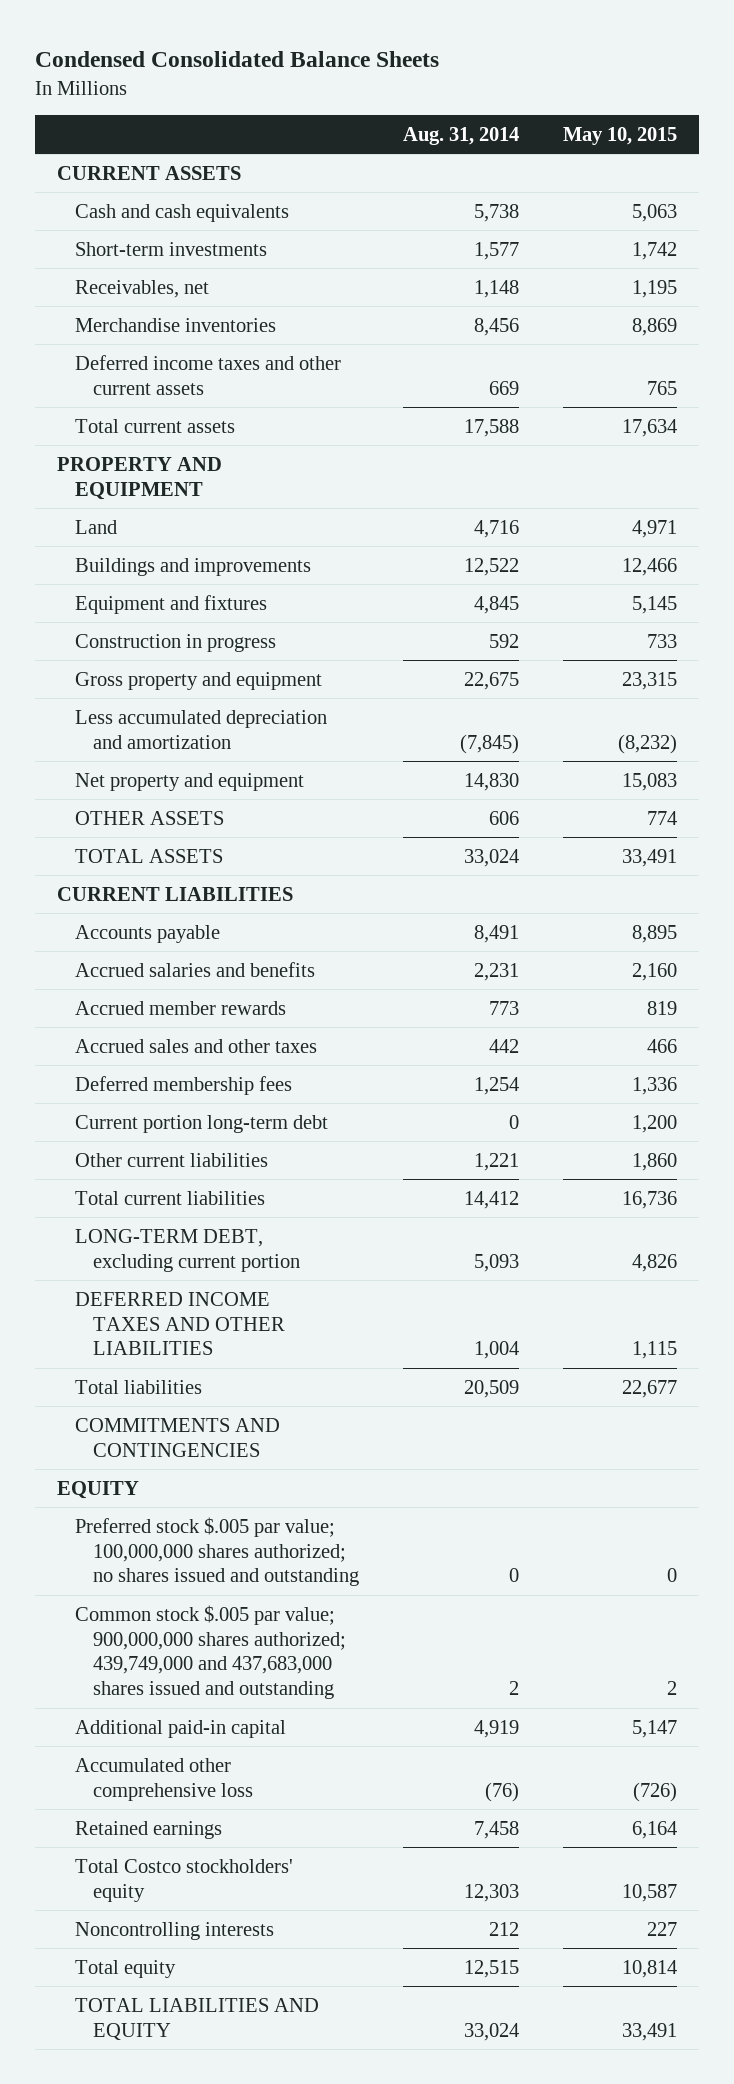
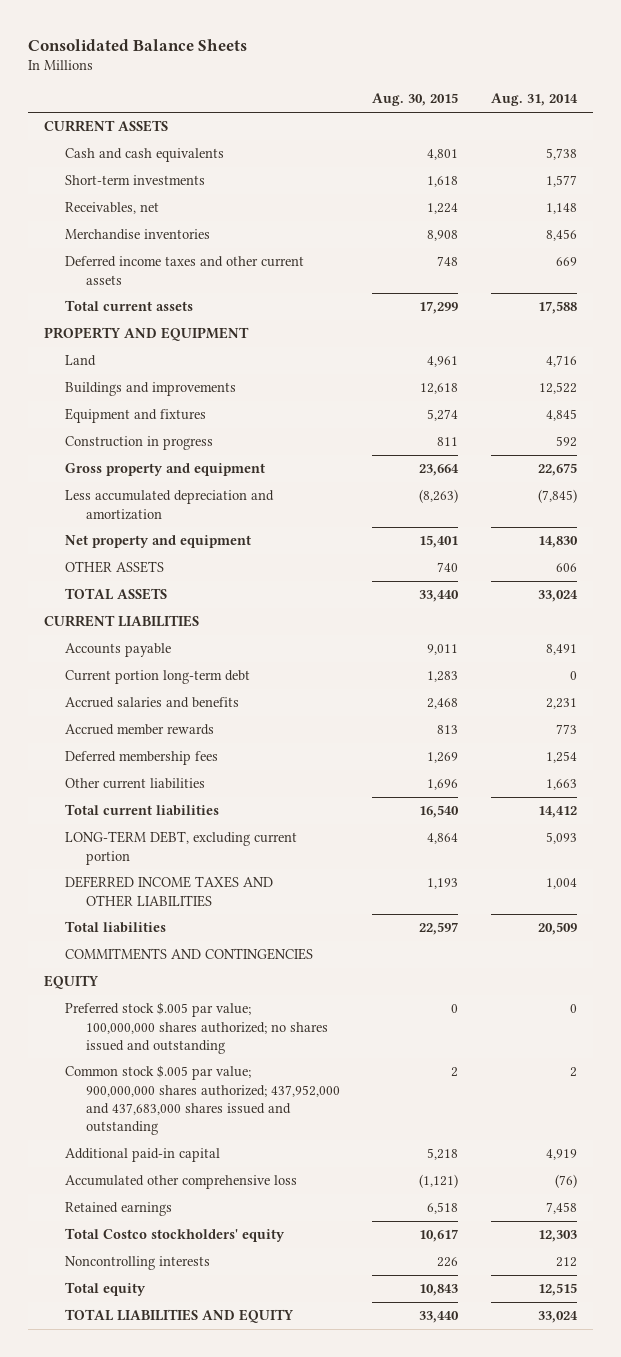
- Condensed Consolidated Balance Sheets
+ Consolidated Balance Sheets
- | Aug. 31, 2014 | May 10, 2015
+ | Aug. 30, 2015 | Aug. 31, 2014
moved up: Current portion long-term debt | 1,283 | 0
- Accrued sales and other taxes | 442 | 466
- Other current liabilities | 1,221 | 1,860
+ Other current liabilities | 1,696 | 1,663
- Common stock $.005 par value; 900,000,000 shares authorized; 439,749,000 and 437,683,000 shares issued and outstanding | 2 | 2
+ Common stock $.005 par value; 900,000,000 shares authorized; 437,952,000 and 437,683,000 shares issued and outstanding | 2 | 2

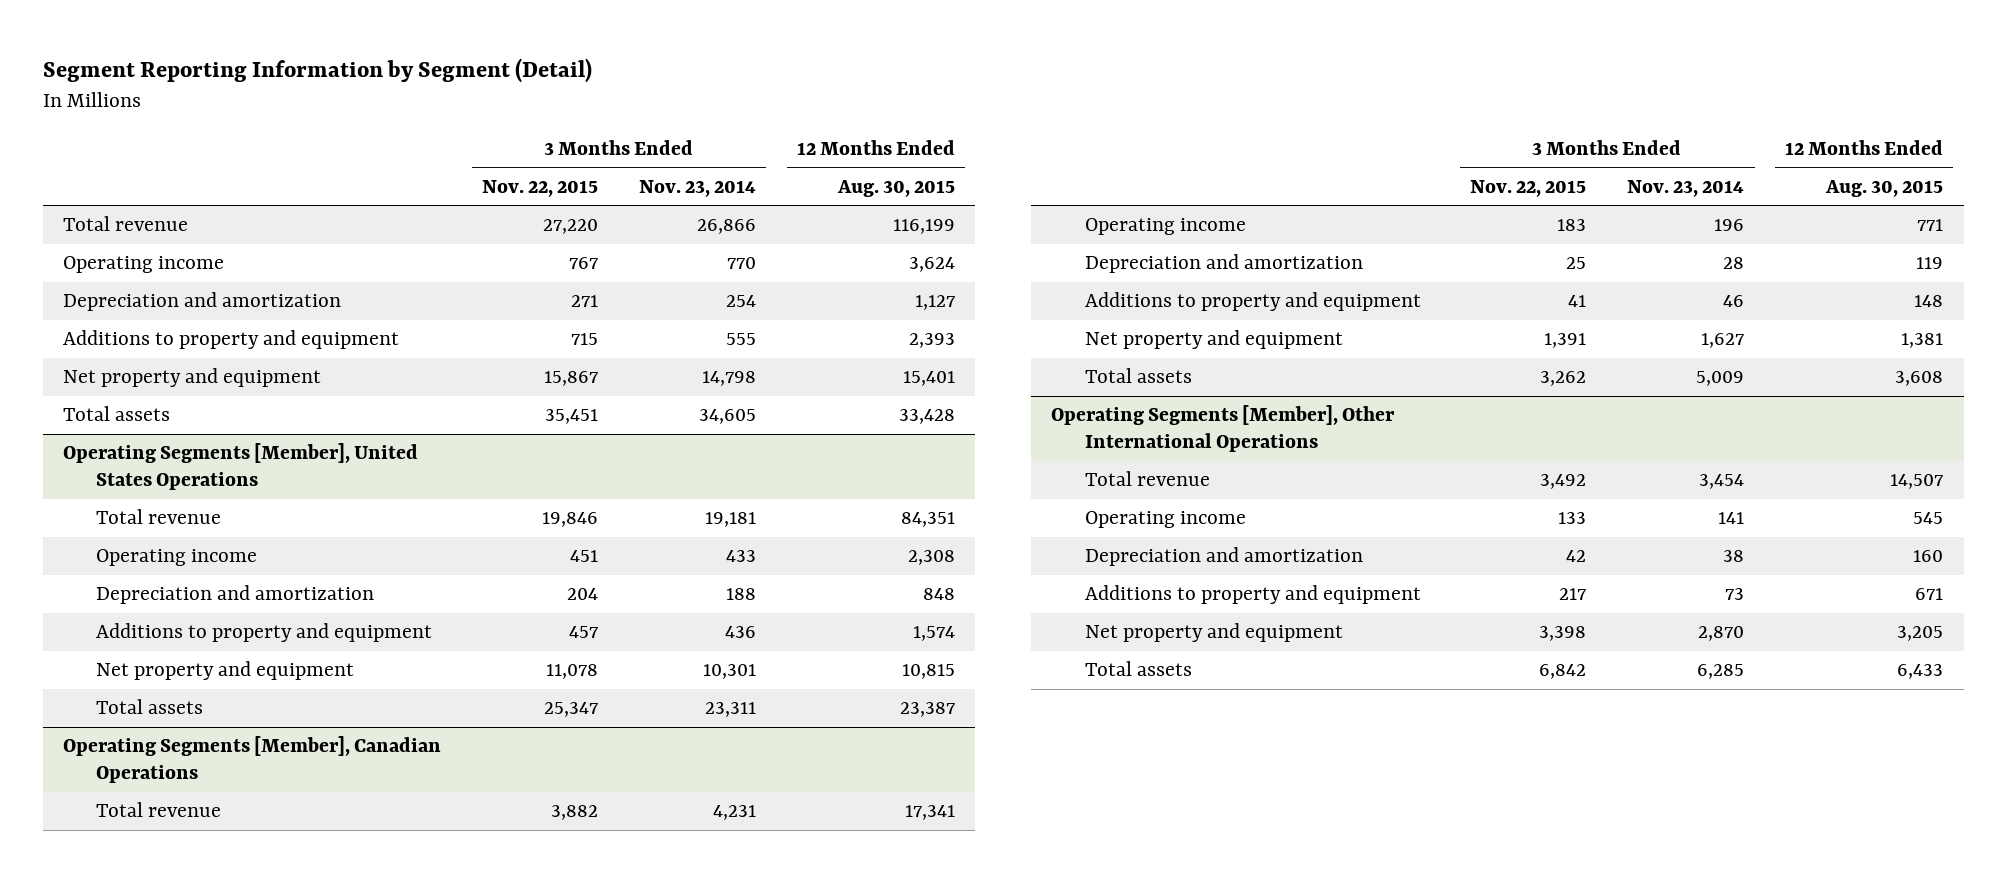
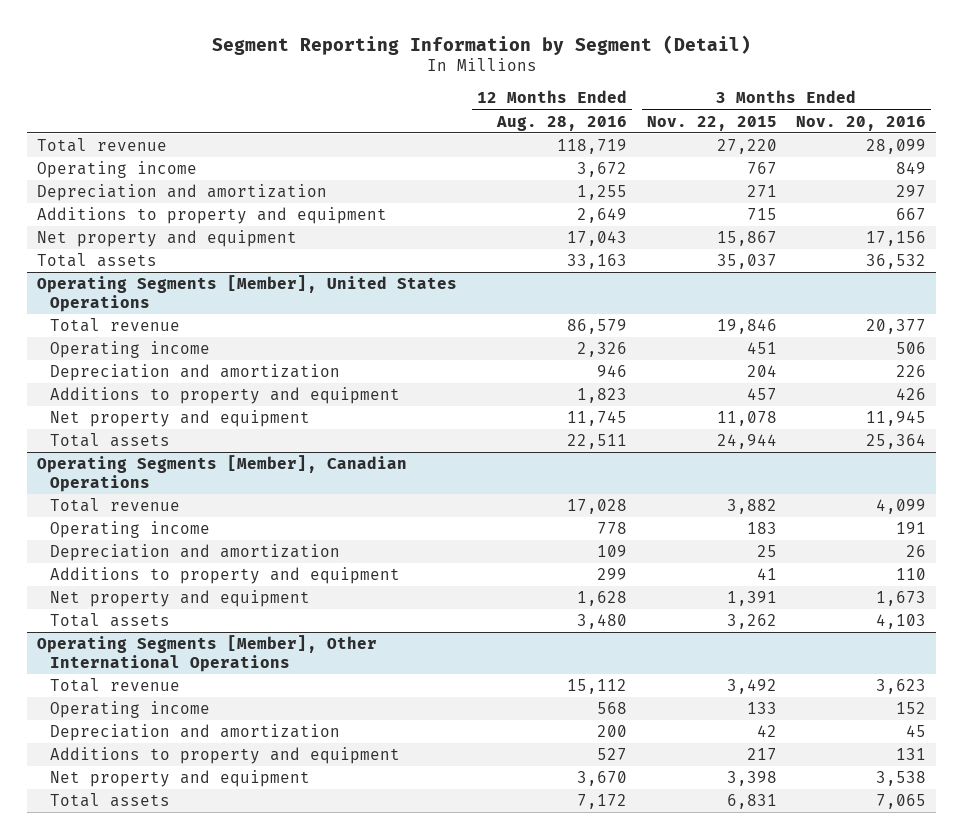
- | 3 Months Ended Nov. 22, 2015 | 3 Months Ended Nov. 23, 2014 | 12 Months Ended Aug. 30, 2015
+ | 12 Months Ended Aug. 28, 2016 | 3 Months Ended Nov. 22, 2015 | 3 Months Ended Nov. 20, 2016
- Total assets | 35,451 | 34,605 | 33,428
+ Total assets | 33,163 | 35,037 | 36,532
@ Operating Segments [Member], United States Operations
- Total assets | 25,347 | 23,311 | 23,387
+ Total assets | 22,511 | 24,944 | 25,364
@ Operating Segments [Member], Other International Operations
- Total assets | 6,842 | 6,285 | 6,433
+ Total assets | 7,172 | 6,831 | 7,065

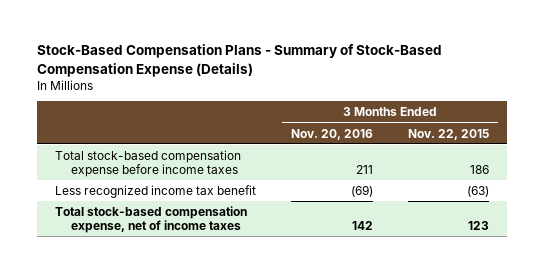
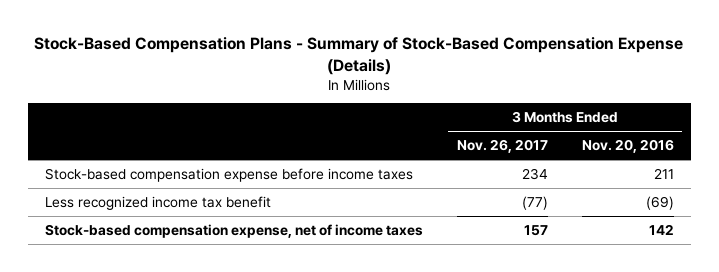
- | 3 Months Ended Nov. 20, 2016 | 3 Months Ended Nov. 22, 2015
+ | 3 Months Ended Nov. 26, 2017 | 3 Months Ended Nov. 20, 2016
- Total stock-based compensation expense before income taxes | 211 | 186
+ Stock-based compensation expense before income taxes | 234 | 211
- Total stock-based compensation expense, net of income taxes | 142 | 123
+ Stock-based compensation expense, net of income taxes | 157 | 142

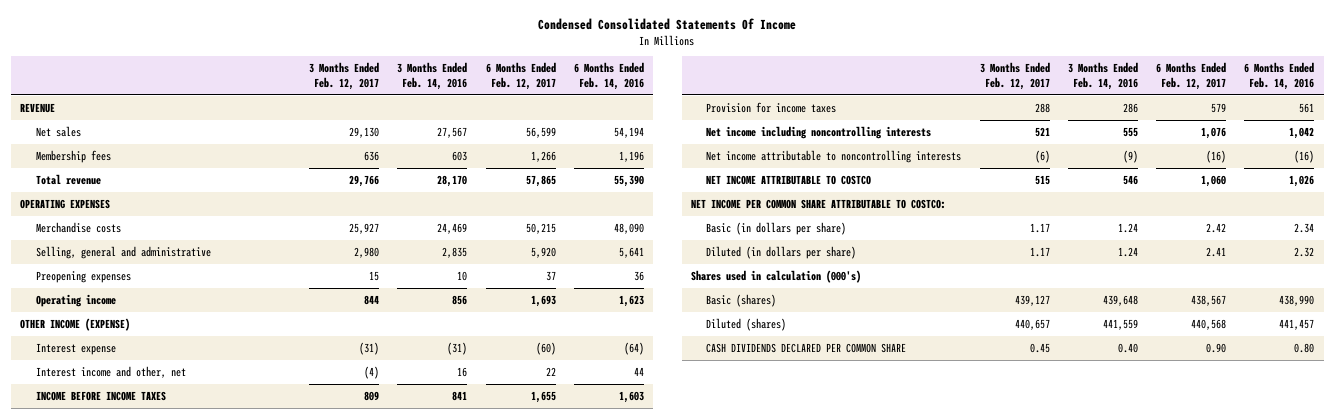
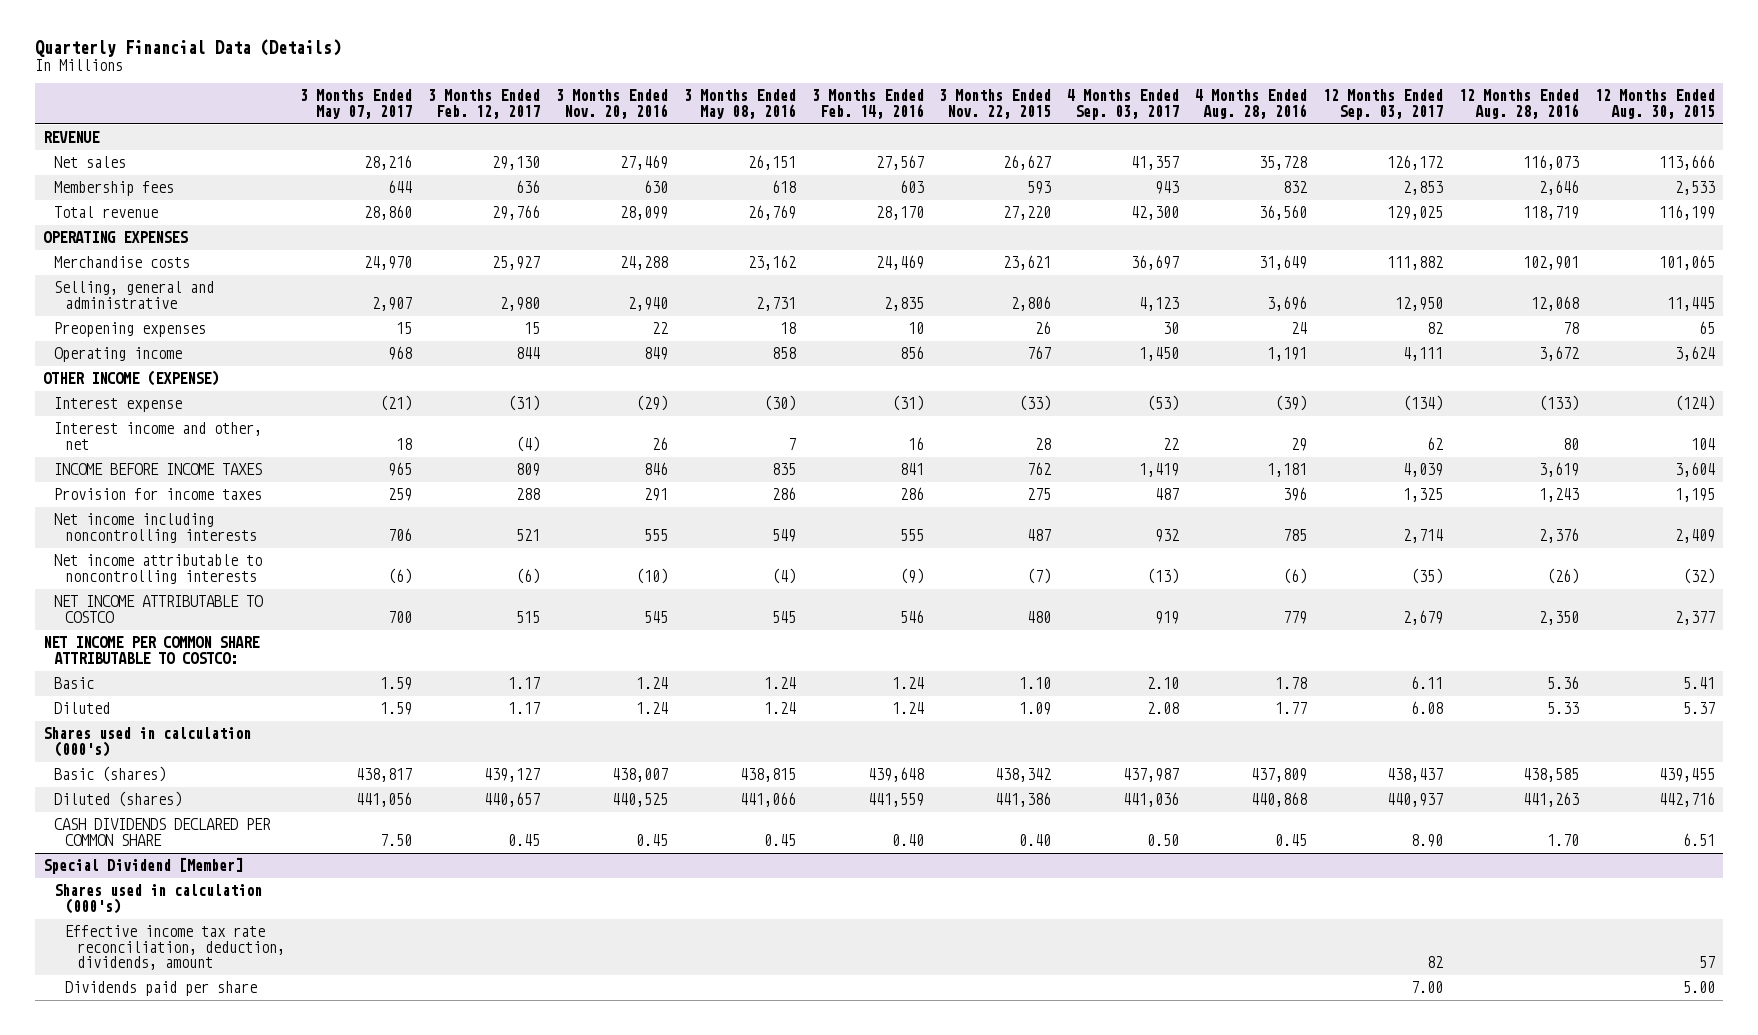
- Condensed Consolidated Statements Of Income
+ Quarterly Financial Data (Details)
- | 3 Months Ended Feb. 12, 2017 | 3 Months Ended Feb. 14, 2016 | 6 Months Ended Feb. 12, 2017 | 6 Months Ended Feb. 14, 2016
+ | 3 Months Ended May 07, 2017 | 3 Months Ended Feb. 12, 2017 | 3 Months Ended Nov. 20, 2016 | 3 Months Ended May 08, 2016 | 3 Months Ended Feb. 14, 2016 | 3 Months Ended Nov. 22, 2015 | 4 Months Ended Sep. 03, 2017 | 4 Months Ended Aug. 28, 2016 | 12 Months Ended Sep. 03, 2017 | 12 Months Ended Aug. 28, 2016 | 12 Months Ended Aug. 30, 2015
- Basic (in dollars per share) | 1.17 | 1.24 | 2.42 | 2.34
- Diluted (in dollars per share) | 1.17 | 1.24 | 2.41 | 2.32
+ Basic | 1.59 | 1.17 | 1.24 | 1.24 | 1.24 | 1.10 | 2.10 | 1.78 | 6.11 | 5.36 | 5.41
+ Diluted | 1.59 | 1.17 | 1.24 | 1.24 | 1.24 | 1.09 | 2.08 | 1.77 | 6.08 | 5.33 | 5.37
+ Special Dividend [Member]
+ Shares used in calculation (000's)
+ Effective income tax rate reconciliation, deduction, dividends, amount | | | | | | | | | 82 | | 57
+ Dividends paid per share | | | | | | | | | 7.00 | | 5.00

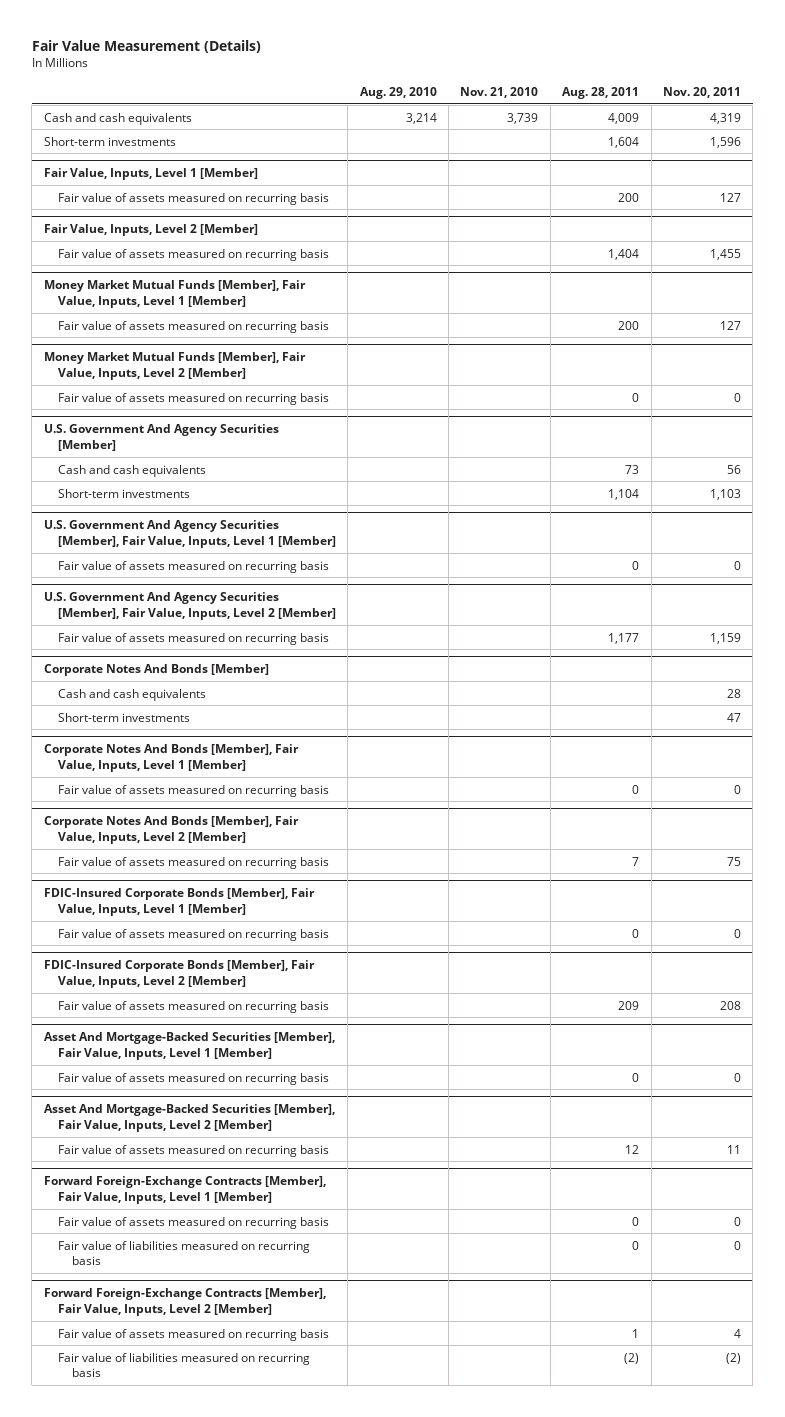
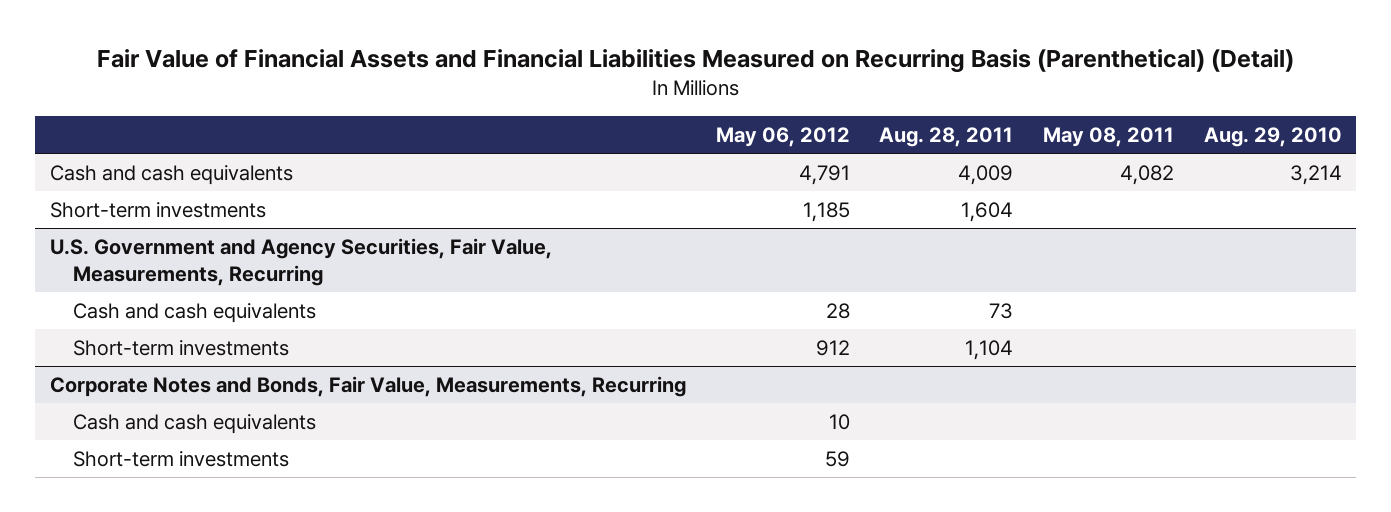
- Fair Value Measurement (Details)
+ Fair Value of Financial Assets and Financial Liabilities Measured on Recurring Basis (Parenthetical) (Detail)
- | Aug. 29, 2010 | Nov. 21, 2010 | Aug. 28, 2011 | Nov. 20, 2011
+ | May 06, 2012 | Aug. 28, 2011 | May 08, 2011 | Aug. 29, 2010
- Fair Value, Inputs, Level 1 [Member]
- Fair value of assets measured on recurring basis | | | 200 | 127
- Fair Value, Inputs, Level 2 [Member]
- Fair value of assets measured on recurring basis | | | 1,404 | 1,455
- Money Market Mutual Funds [Member], Fair Value, Inputs, Level 1 [Member]
- Fair value of assets measured on recurring basis | | | 200 | 127
- Money Market Mutual Funds [Member], Fair Value, Inputs, Level 2 [Member]
- Fair value of assets measured on recurring basis | | | 0 | 0
- U.S. Government And Agency Securities [Member]
+ U.S. Government and Agency Securities, Fair Value, Measurements, Recurring
- U.S. Government And Agency Securities [Member], Fair Value, Inputs, Level 1 [Member]
- Fair value of assets measured on recurring basis | | | 0 | 0
- U.S. Government And Agency Securities [Member], Fair Value, Inputs, Level 2 [Member]
- Fair value of assets measured on recurring basis | | | 1,177 | 1,159
- Corporate Notes And Bonds [Member]
+ Corporate Notes and Bonds, Fair Value, Measurements, Recurring
- Corporate Notes And Bonds [Member], Fair Value, Inputs, Level 1 [Member]
- Fair value of assets measured on recurring basis | | | 0 | 0
- Corporate Notes And Bonds [Member], Fair Value, Inputs, Level 2 [Member]
- Fair value of assets measured on recurring basis | | | 7 | 75
- FDIC-Insured Corporate Bonds [Member], Fair Value, Inputs, Level 1 [Member]
- Fair value of assets measured on recurring basis | | | 0 | 0
- FDIC-Insured Corporate Bonds [Member], Fair Value, Inputs, Level 2 [Member]
- Fair value of assets measured on recurring basis | | | 209 | 208
- Asset And Mortgage-Backed Securities [Member], Fair Value, Inputs, Level 1 [Member]
- Fair value of assets measured on recurring basis | | | 0 | 0
- Asset And Mortgage-Backed Securities [Member], Fair Value, Inputs, Level 2 [Member]
- Fair value of assets measured on recurring basis | | | 12 | 11
- Forward Foreign-Exchange Contracts [Member], Fair Value, Inputs, Level 1 [Member]
- Fair value of assets measured on recurring basis | | | 0 | 0
- Fair value of liabilities measured on recurring basis | | | 0 | 0
- Forward Foreign-Exchange Contracts [Member], Fair Value, Inputs, Level 2 [Member]
- Fair value of assets measured on recurring basis | | | 1 | 4
- Fair value of liabilities measured on recurring basis | | | (2) | (2)

